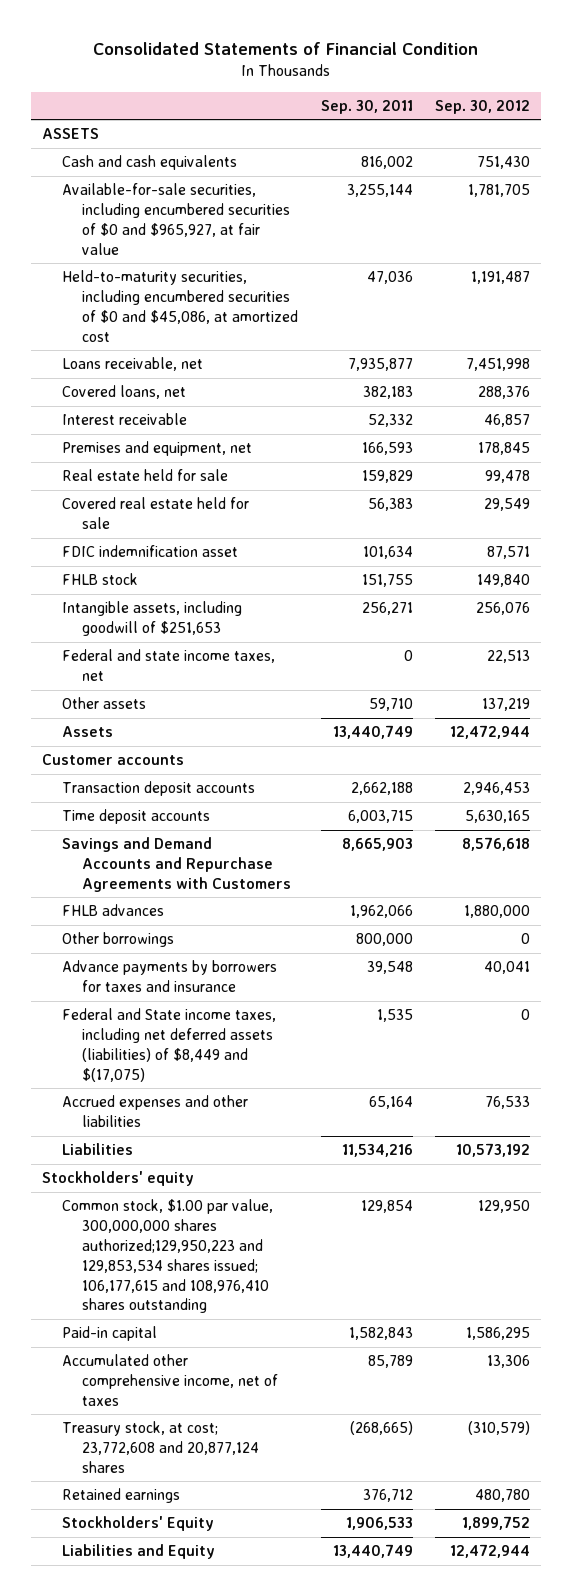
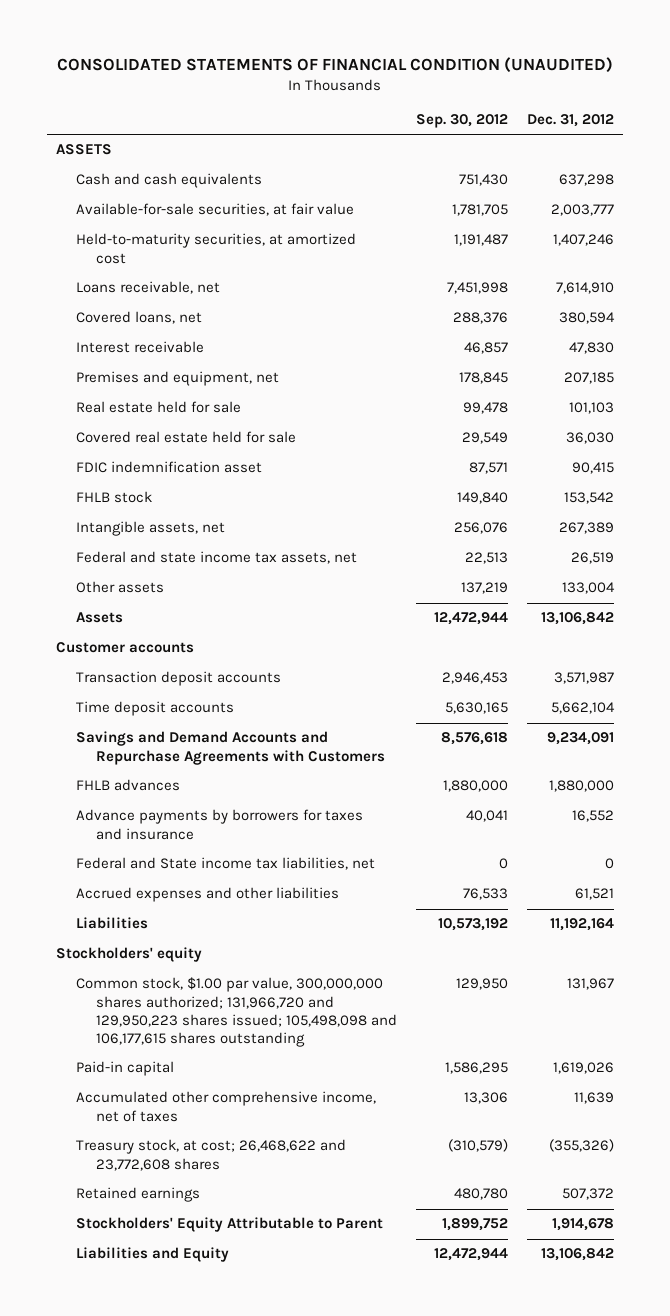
- Consolidated Statements of Financial Condition
+ CONSOLIDATED STATEMENTS OF FINANCIAL CONDITION (UNAUDITED)
- | Sep. 30, 2011 | Sep. 30, 2012
+ | Sep. 30, 2012 | Dec. 31, 2012
- Available-for-sale securities, including encumbered securities of $0 and $965,927, at fair value | 3,255,144 | 1,781,705
- Held-to-maturity securities, including encumbered securities of $0 and $45,086, at amortized cost | 47,036 | 1,191,487
+ Available-for-sale securities, at fair value | 1,781,705 | 2,003,777
+ Held-to-maturity securities, at amortized cost | 1,191,487 | 1,407,246
- Intangible assets, including goodwill of $251,653 | 256,271 | 256,076
- Federal and state income taxes, net | 0 | 22,513
+ Intangible assets, net | 256,076 | 267,389
+ Federal and state income tax assets, net | 22,513 | 26,519
- Other borrowings | 800,000 | 0
- Federal and State income taxes, including net deferred assets (liabilities) of $8,449 and $(17,075) | 1,535 | 0
+ Federal and State income tax liabilities, net | 0 | 0
- Common stock, $1.00 par value, 300,000,000 shares authorized;129,950,223 and 129,853,534 shares issued; 106,177,615 and 108,976,410 shares outstanding | 129,854 | 129,950
+ Common stock, $1.00 par value, 300,000,000 shares authorized; 131,966,720 and 129,950,223 shares issued; 105,498,098 and 106,177,615 shares outstanding | 129,950 | 131,967
- Treasury stock, at cost; 23,772,608 and 20,877,124 shares | (268,665) | (310,579)
+ Treasury stock, at cost; 26,468,622 and 23,772,608 shares | (310,579) | (355,326)
- Stockholders' Equity | 1,906,533 | 1,899,752
+ Stockholders' Equity Attributable to Parent | 1,899,752 | 1,914,678

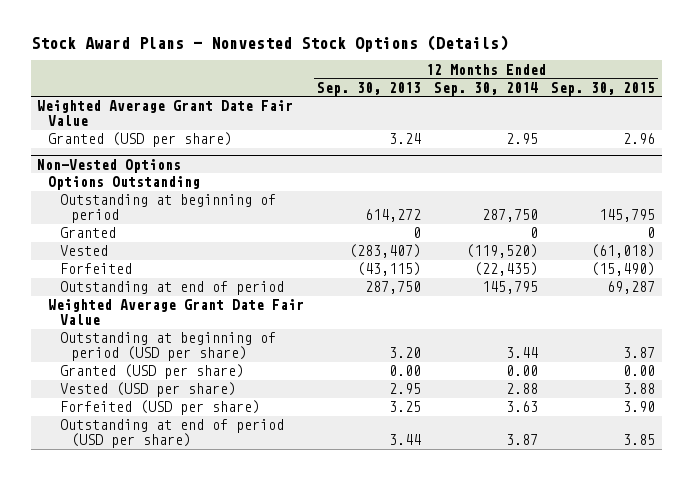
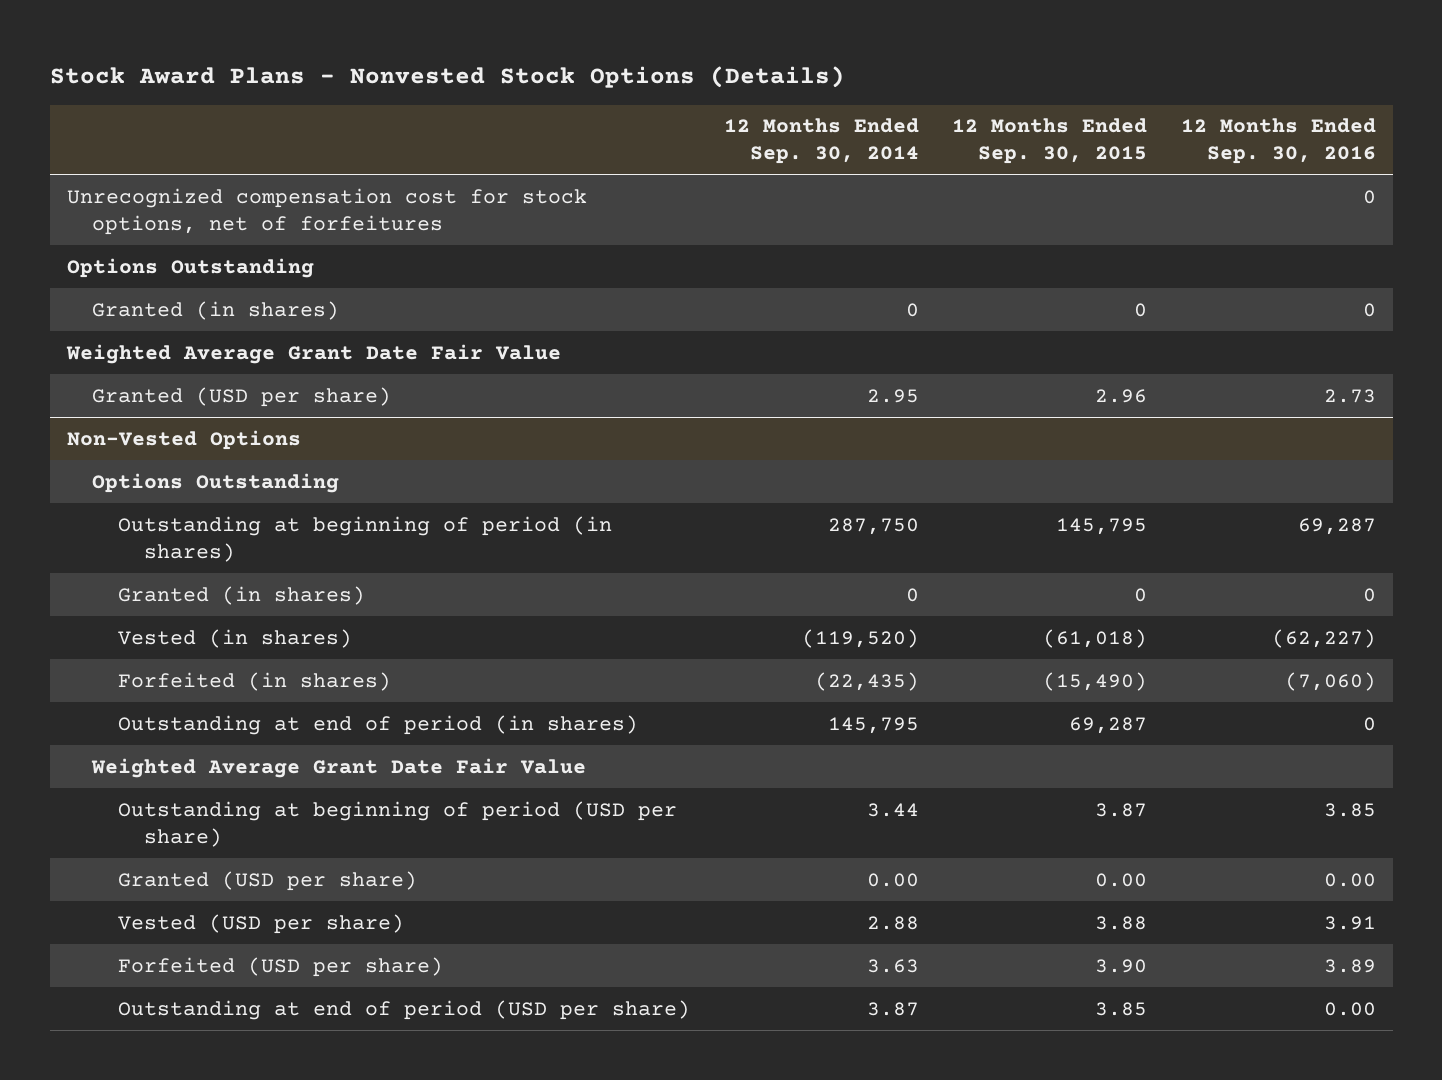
- | 12 Months Ended Sep. 30, 2013 | 12 Months Ended Sep. 30, 2014 | 12 Months Ended Sep. 30, 2015
+ | 12 Months Ended Sep. 30, 2014 | 12 Months Ended Sep. 30, 2015 | 12 Months Ended Sep. 30, 2016
+ Unrecognized compensation cost for stock options, net of forfeitures | | | 0
+ Options Outstanding
+ Granted (in shares) | 0 | 0 | 0
@ Non-Vested Options
- Outstanding at beginning of period | 614,272 | 287,750 | 145,795
- Granted | 0 | 0 | 0
- Vested | (283,407) | (119,520) | (61,018)
- Forfeited | (43,115) | (22,435) | (15,490)
- Outstanding at end of period | 287,750 | 145,795 | 69,287
+ Outstanding at beginning of period (in shares) | 287,750 | 145,795 | 69,287
+ Granted (in shares) | 0 | 0 | 0
+ Vested (in shares) | (119,520) | (61,018) | (62,227)
+ Forfeited (in shares) | (22,435) | (15,490) | (7,060)
+ Outstanding at end of period (in shares) | 145,795 | 69,287 | 0

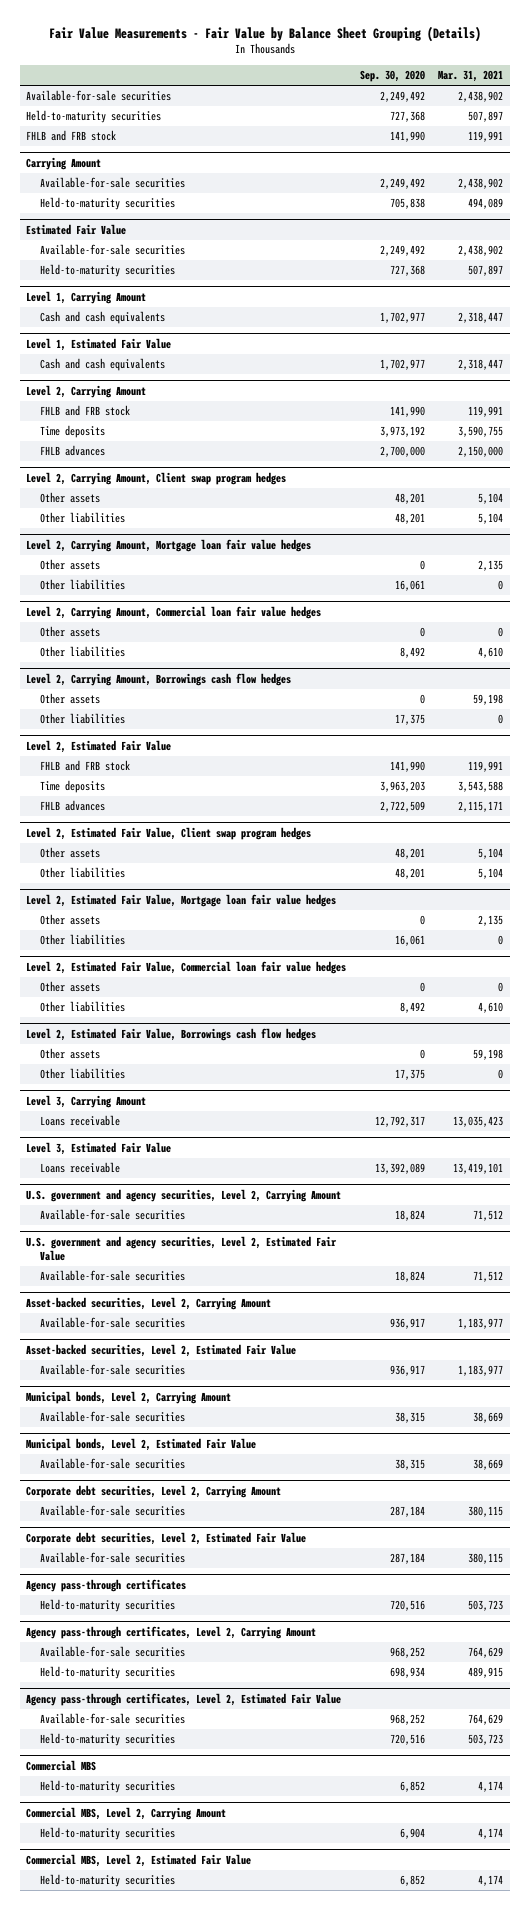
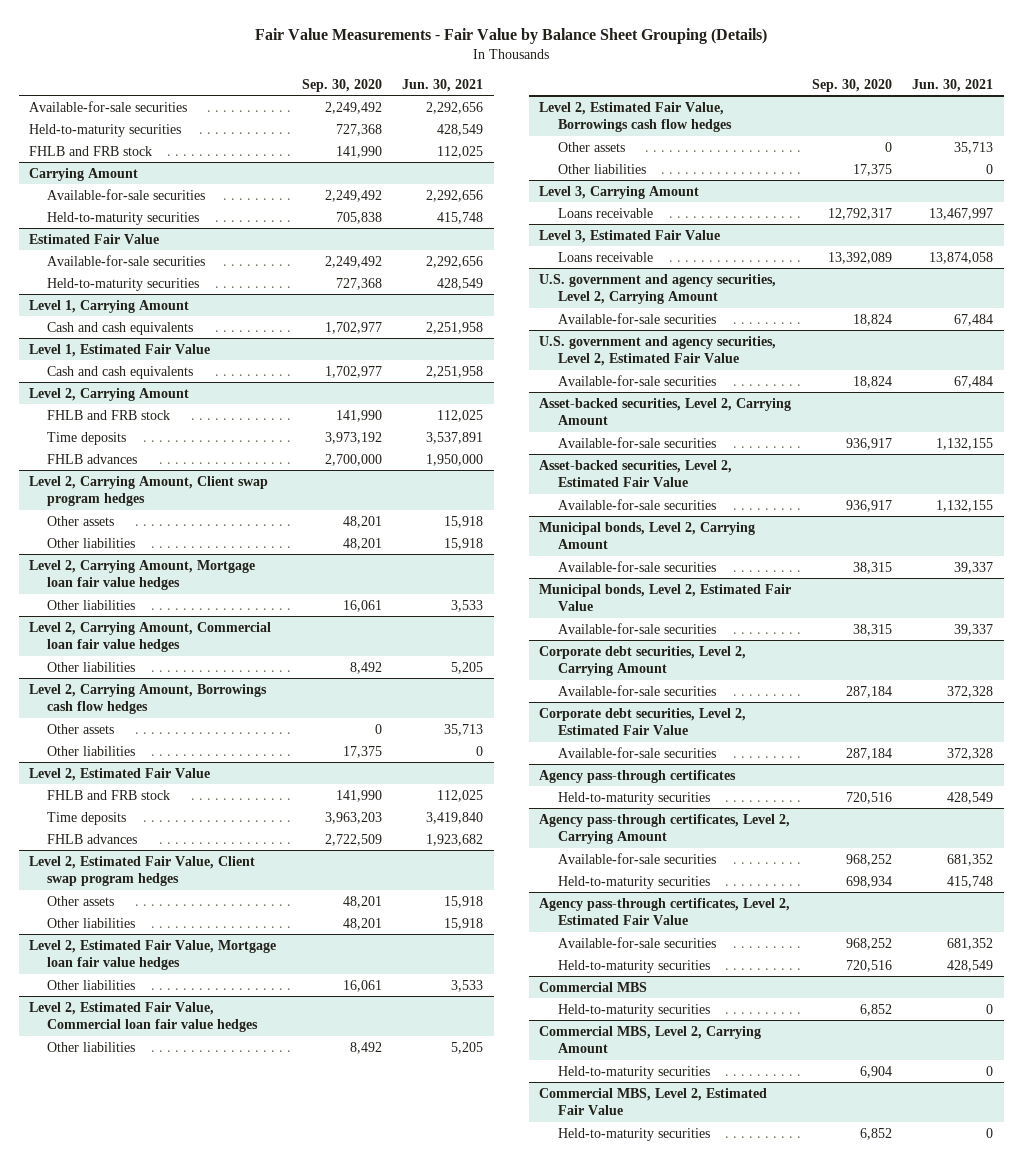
- | Sep. 30, 2020 | Mar. 31, 2021
+ | Sep. 30, 2020 | Jun. 30, 2021
@ Level 2, Carrying Amount, Mortgage loan fair value hedges
- Other assets | 0 | 2,135
@ Level 2, Carrying Amount, Commercial loan fair value hedges
- Other assets | 0 | 0
@ Level 2, Estimated Fair Value, Mortgage loan fair value hedges
- Other assets | 0 | 2,135
@ Level 2, Estimated Fair Value, Commercial loan fair value hedges
- Other assets | 0 | 0

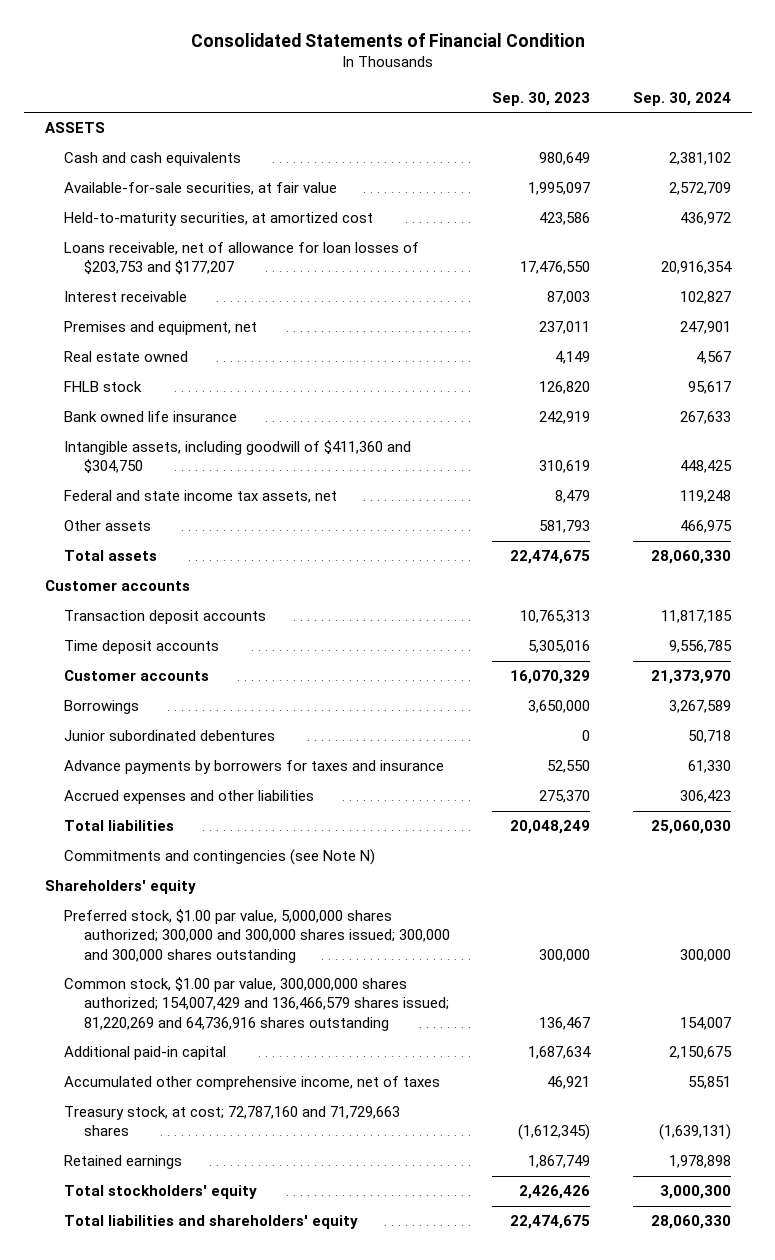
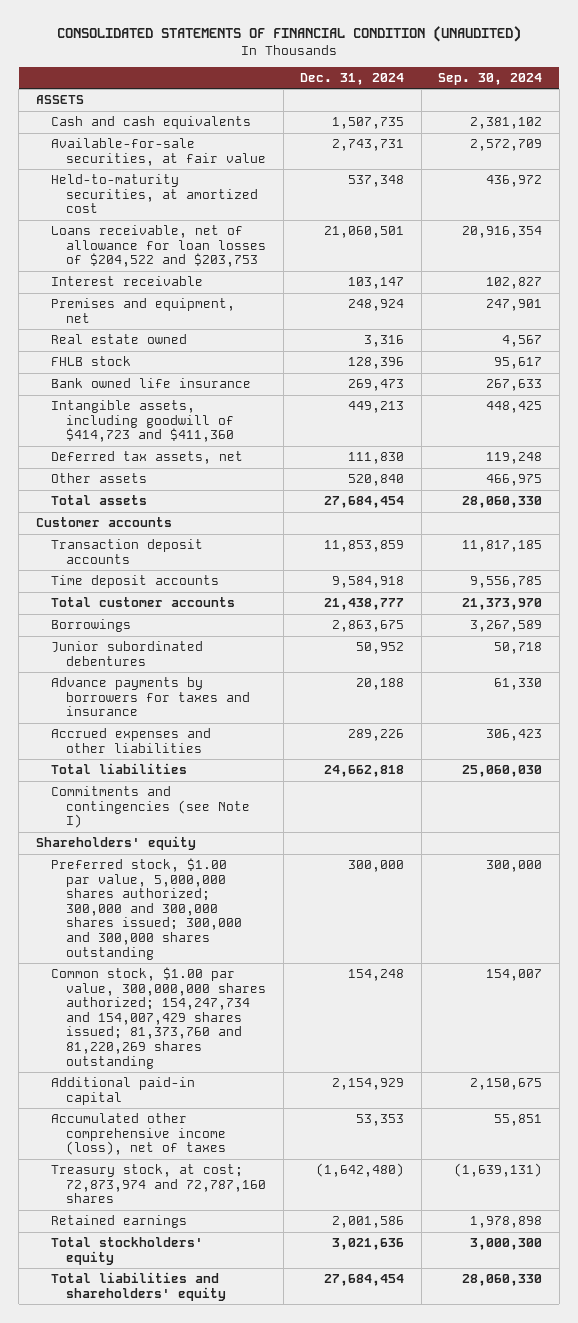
- Consolidated Statements of Financial Condition
+ CONSOLIDATED STATEMENTS OF FINANCIAL CONDITION (UNAUDITED)
- | Sep. 30, 2023 | Sep. 30, 2024
+ | Dec. 31, 2024 | Sep. 30, 2024
- Loans receivable, net of allowance for loan losses of $203,753 and $177,207 | 17,476,550 | 20,916,354
+ Loans receivable, net of allowance for loan losses of $204,522 and $203,753 | 21,060,501 | 20,916,354
- Intangible assets, including goodwill of $411,360 and $304,750 | 310,619 | 448,425
- Federal and state income tax assets, net | 8,479 | 119,248
+ Intangible assets, including goodwill of $414,723 and $411,360 | 449,213 | 448,425
+ Deferred tax assets, net | 111,830 | 119,248
- Customer accounts | 16,070,329 | 21,373,970
+ Total customer accounts | 21,438,777 | 21,373,970
- Commitments and contingencies (see Note N)
+ Commitments and contingencies (see Note I)
- Common stock, $1.00 par value, 300,000,000 shares authorized; 154,007,429 and 136,466,579 shares issued; 81,220,269 and 64,736,916 shares outstanding | 136,467 | 154,007
+ Common stock, $1.00 par value, 300,000,000 shares authorized; 154,247,734 and 154,007,429 shares issued; 81,373,760 and 81,220,269 shares outstanding | 154,248 | 154,007
- Accumulated other comprehensive income, net of taxes | 46,921 | 55,851
- Treasury stock, at cost; 72,787,160 and 71,729,663 shares | (1,612,345) | (1,639,131)
+ Accumulated other comprehensive income (loss), net of taxes | 53,353 | 55,851
+ Treasury stock, at cost; 72,873,974 and 72,787,160 shares | (1,642,480) | (1,639,131)

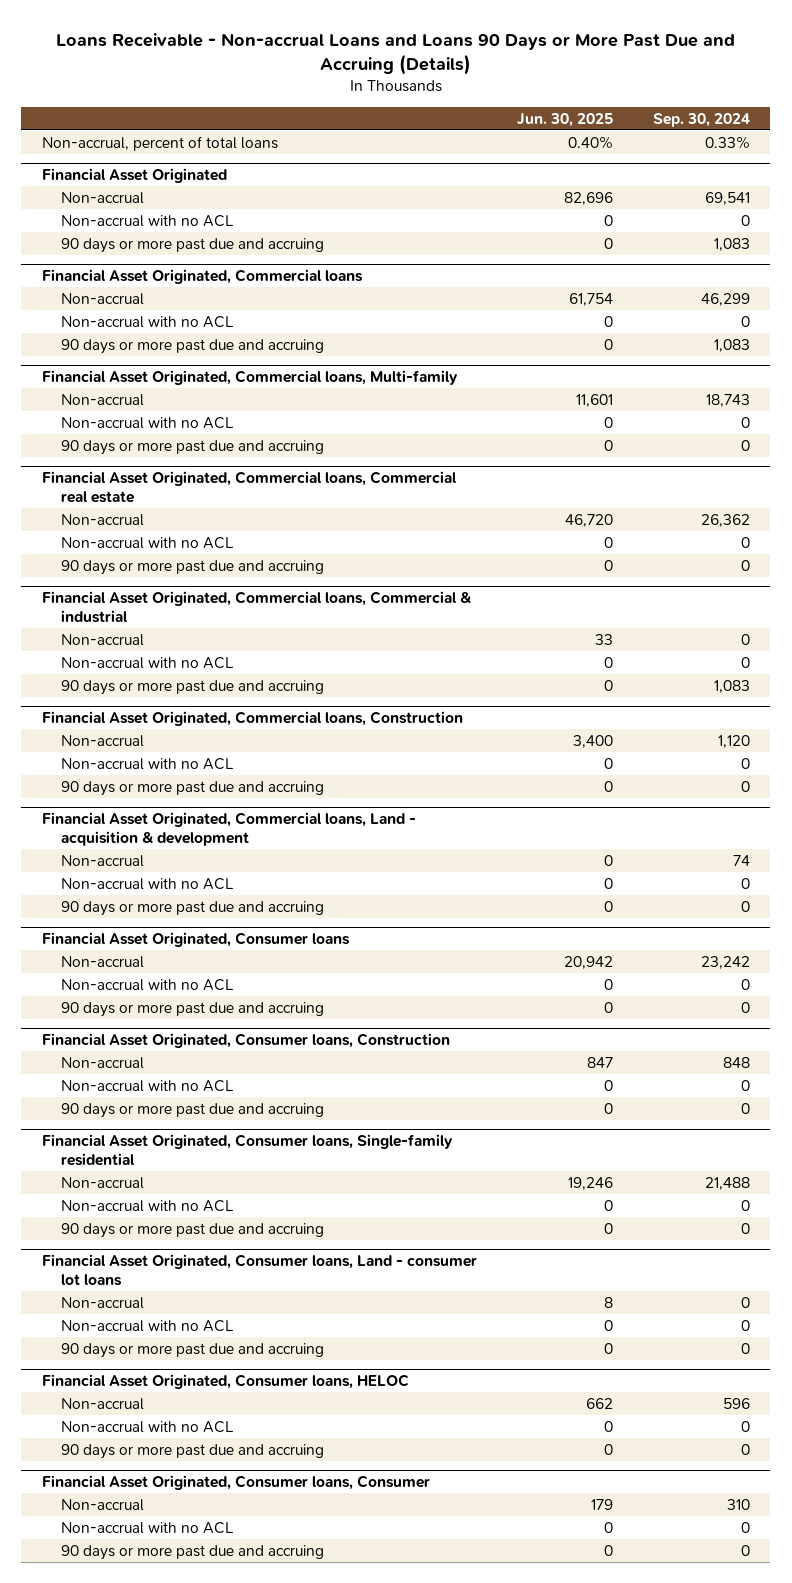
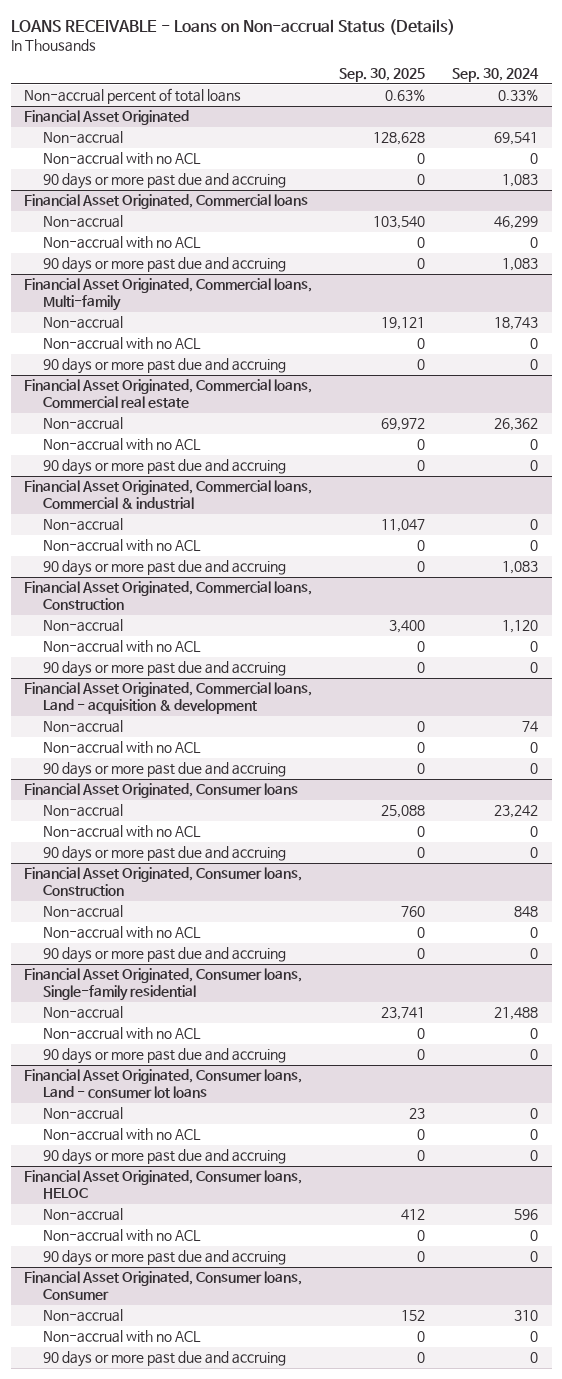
- Loans Receivable - Non-accrual Loans and Loans 90 Days or More Past Due and Accruing (Details)
+ LOANS RECEIVABLE - Loans on Non-accrual Status (Details)
- | Jun. 30, 2025 | Sep. 30, 2024
+ | Sep. 30, 2025 | Sep. 30, 2024
- Non-accrual, percent of total loans | 0.40% | 0.33%
+ Non-accrual percent of total loans | 0.63% | 0.33%

